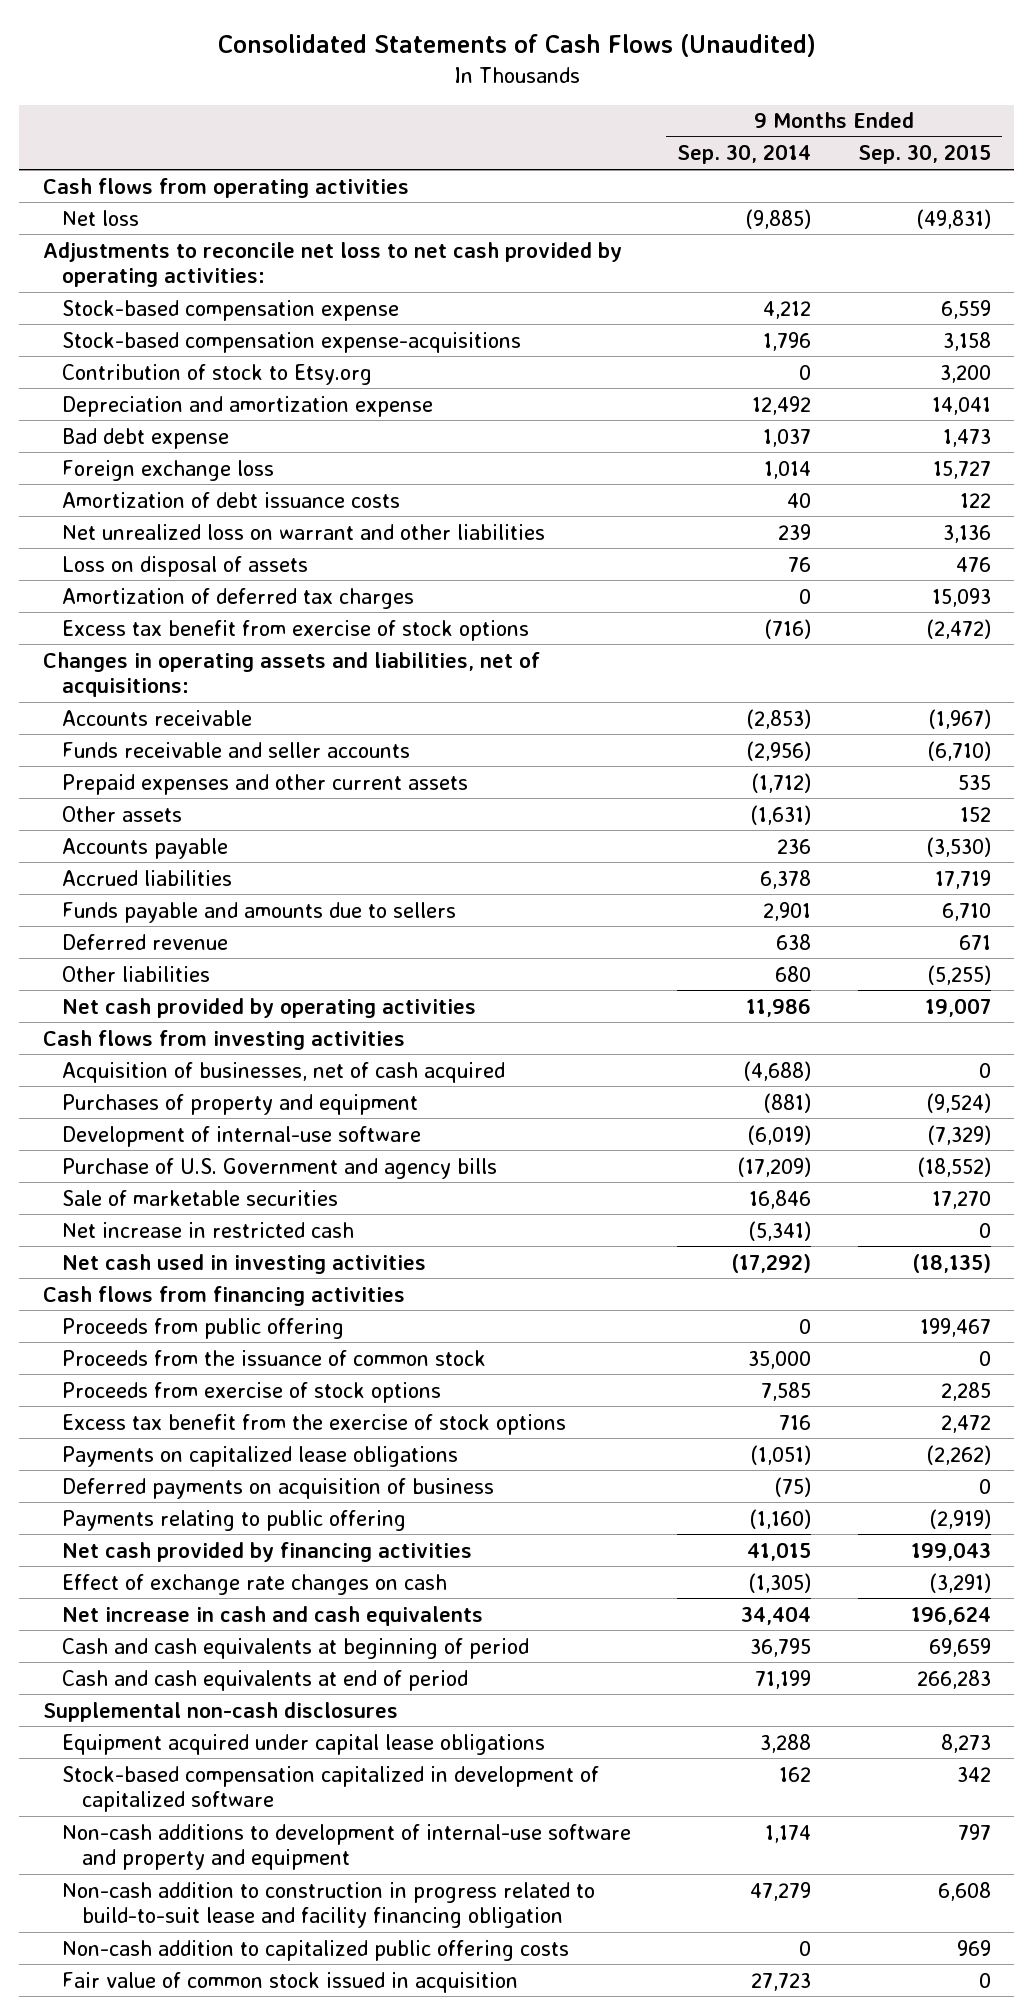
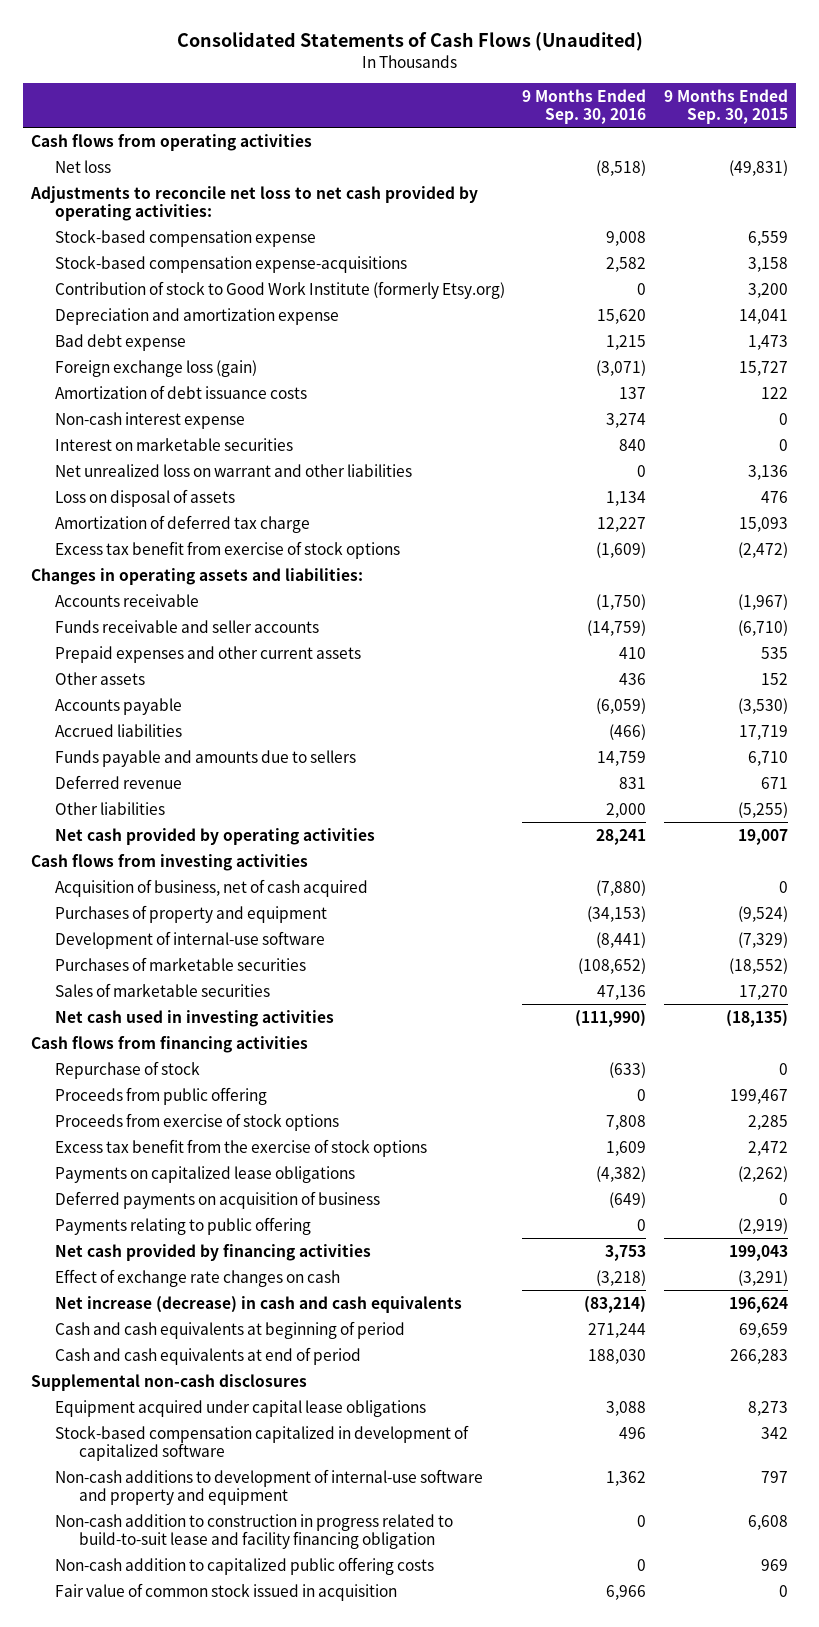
- | 9 Months Ended Sep. 30, 2014 | 9 Months Ended Sep. 30, 2015
+ | 9 Months Ended Sep. 30, 2016 | 9 Months Ended Sep. 30, 2015
- Contribution of stock to Etsy.org | 0 | 3,200
+ Contribution of stock to Good Work Institute (formerly Etsy.org) | 0 | 3,200
- Foreign exchange loss | 1,014 | 15,727
+ Foreign exchange loss (gain) | (3,071) | 15,727
+ Non-cash interest expense | 3,274 | 0
+ Interest on marketable securities | 840 | 0
- Amortization of deferred tax charges | 0 | 15,093
+ Amortization of deferred tax charge | 12,227 | 15,093
- Changes in operating assets and liabilities, net of acquisitions:
+ Changes in operating assets and liabilities:
- Acquisition of businesses, net of cash acquired | (4,688) | 0
+ Acquisition of business, net of cash acquired | (7,880) | 0
- Purchase of U.S. Government and agency bills | (17,209) | (18,552)
- Sale of marketable securities | 16,846 | 17,270
- Net increase in restricted cash | (5,341) | 0
+ Purchases of marketable securities | (108,652) | (18,552)
+ Sales of marketable securities | 47,136 | 17,270
+ Repurchase of stock | (633) | 0
- Proceeds from the issuance of common stock | 35,000 | 0
- Net increase in cash and cash equivalents | 34,404 | 196,624
+ Net increase (decrease) in cash and cash equivalents | (83,214) | 196,624

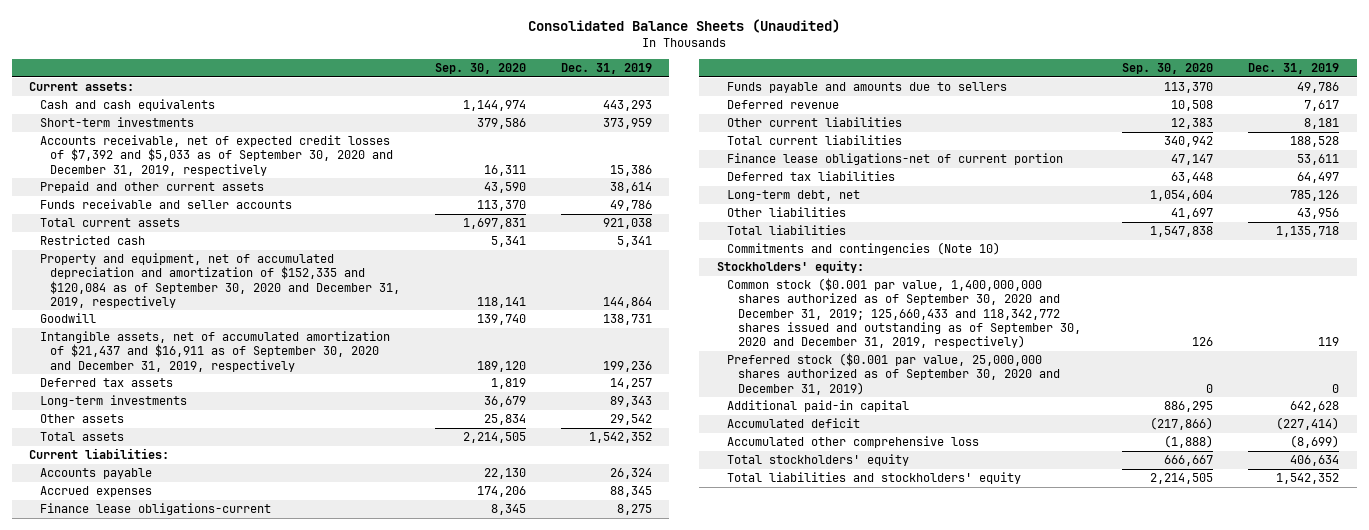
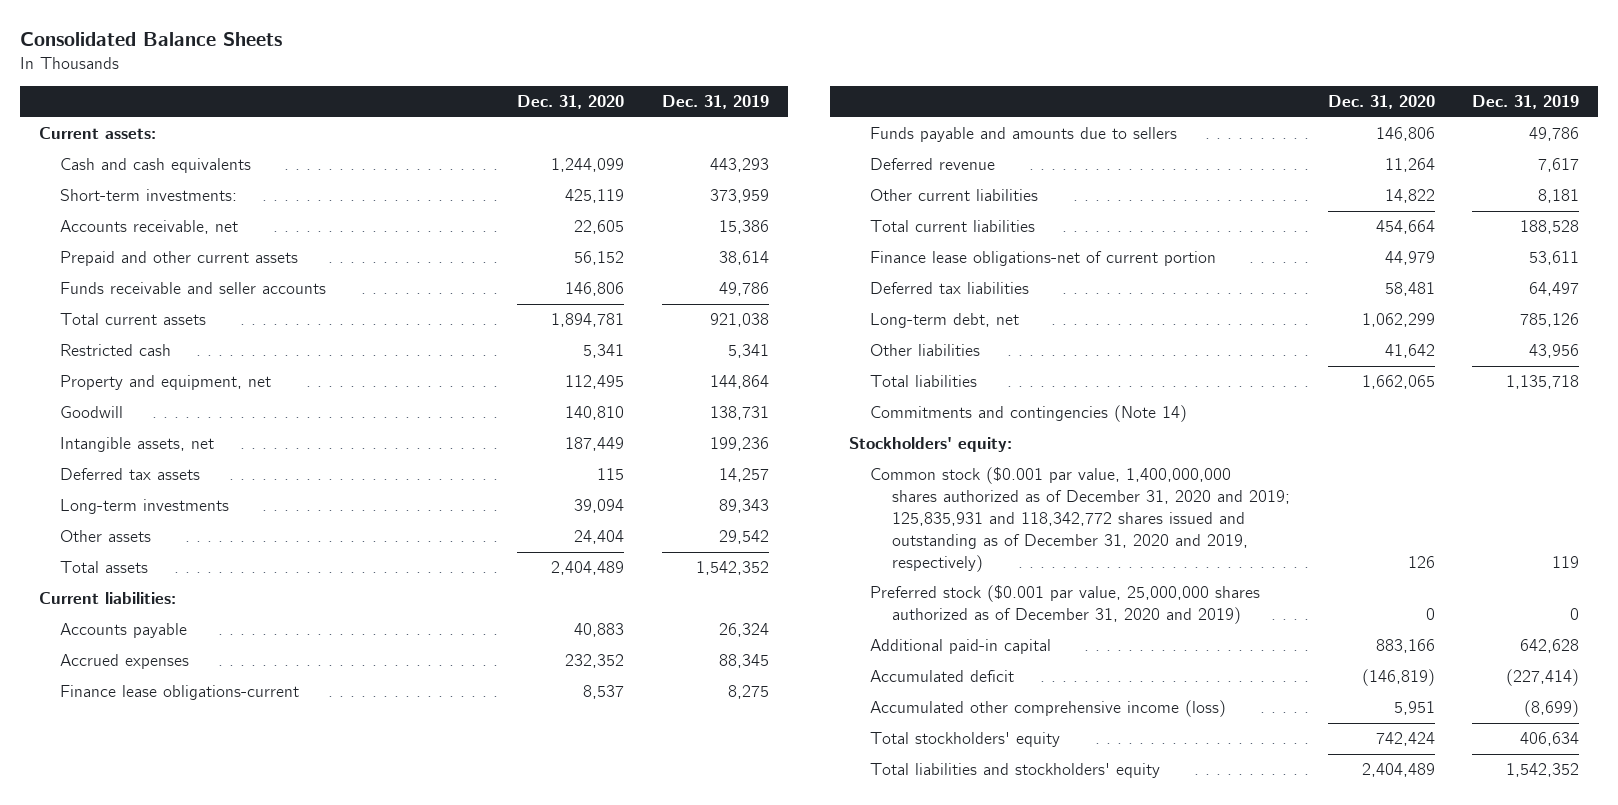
- Consolidated Balance Sheets (Unaudited)
+ Consolidated Balance Sheets
- | Sep. 30, 2020 | Dec. 31, 2019
+ | Dec. 31, 2020 | Dec. 31, 2019
- Short-term investments | 379,586 | 373,959
- Accounts receivable, net of expected credit losses of $7,392 and $5,033 as of September 30, 2020 and December 31, 2019, respectively | 16,311 | 15,386
+ Short-term investments: | 425,119 | 373,959
+ Accounts receivable, net | 22,605 | 15,386
- Property and equipment, net of accumulated depreciation and amortization of $152,335 and $120,084 as of September 30, 2020 and December 31, 2019, respectively | 118,141 | 144,864
+ Property and equipment, net | 112,495 | 144,864
- Intangible assets, net of accumulated amortization of $21,437 and $16,911 as of September 30, 2020 and December 31, 2019, respectively | 189,120 | 199,236
+ Intangible assets, net | 187,449 | 199,236
- Commitments and contingencies (Note 10)
+ Commitments and contingencies (Note 14)
- Common stock ($0.001 par value, 1,400,000,000 shares authorized as of September 30, 2020 and December 31, 2019; 125,660,433 and 118,342,772 shares issued and outstanding as of September 30, 2020 and December 31, 2019, respectively) | 126 | 119
- Preferred stock ($0.001 par value, 25,000,000 shares authorized as of September 30, 2020 and December 31, 2019) | 0 | 0
+ Common stock ($0.001 par value, 1,400,000,000 shares authorized as of December 31, 2020 and 2019; 125,835,931 and 118,342,772 shares issued and outstanding as of December 31, 2020 and 2019, respectively) | 126 | 119
+ Preferred stock ($0.001 par value, 25,000,000 shares authorized as of December 31, 2020 and 2019) | 0 | 0
- Accumulated other comprehensive loss | (1,888) | (8,699)
+ Accumulated other comprehensive income (loss) | 5,951 | (8,699)

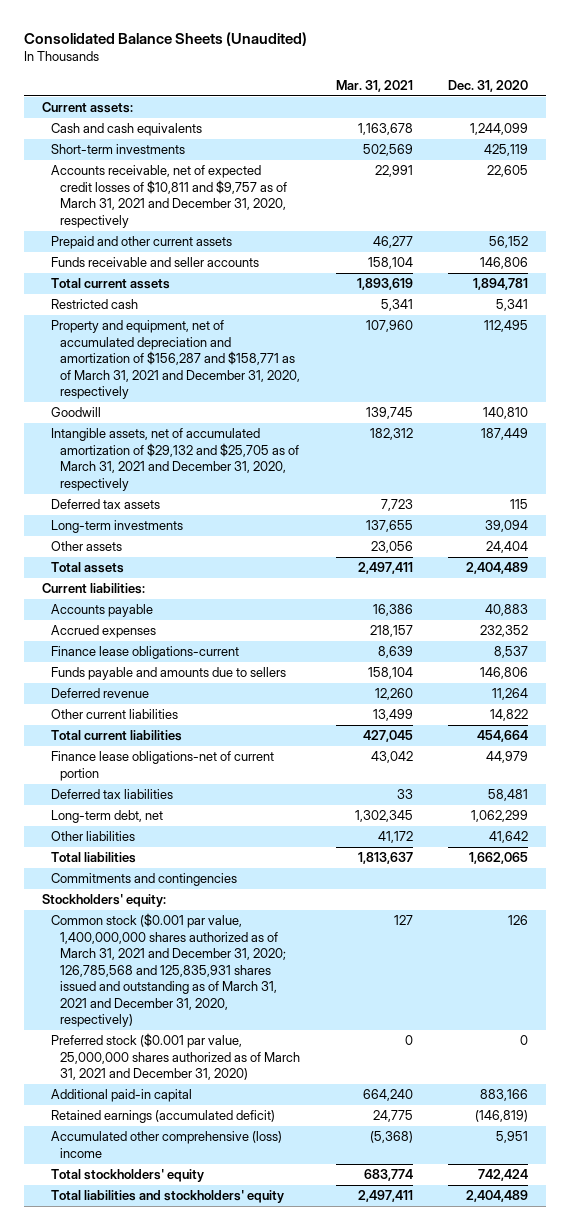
- Consolidated Balance Sheets
+ Consolidated Balance Sheets (Unaudited)
- | Dec. 31, 2020 | Dec. 31, 2019
+ | Mar. 31, 2021 | Dec. 31, 2020
- Short-term investments: | 425,119 | 373,959
- Accounts receivable, net | 22,605 | 15,386
+ Short-term investments | 502,569 | 425,119
+ Accounts receivable, net of expected credit losses of $10,811 and $9,757 as of March 31, 2021 and December 31, 2020, respectively | 22,991 | 22,605
- Property and equipment, net | 112,495 | 144,864
+ Property and equipment, net of accumulated depreciation and amortization of $156,287 and $158,771 as of March 31, 2021 and December 31, 2020, respectively | 107,960 | 112,495
- Intangible assets, net | 187,449 | 199,236
+ Intangible assets, net of accumulated amortization of $29,132 and $25,705 as of March 31, 2021 and December 31, 2020, respectively | 182,312 | 187,449
- Commitments and contingencies (Note 14)
+ Commitments and contingencies
- Common stock ($0.001 par value, 1,400,000,000 shares authorized as of December 31, 2020 and 2019; 125,835,931 and 118,342,772 shares issued and outstanding as of December 31, 2020 and 2019, respectively) | 126 | 119
- Preferred stock ($0.001 par value, 25,000,000 shares authorized as of December 31, 2020 and 2019) | 0 | 0
+ Common stock ($0.001 par value, 1,400,000,000 shares authorized as of March 31, 2021 and December 31, 2020; 126,785,568 and 125,835,931 shares issued and outstanding as of March 31, 2021 and December 31, 2020, respectively) | 127 | 126
+ Preferred stock ($0.001 par value, 25,000,000 shares authorized as of March 31, 2021 and December 31, 2020) | 0 | 0
- Accumulated deficit | (146,819) | (227,414)
- Accumulated other comprehensive income (loss) | 5,951 | (8,699)
+ Retained earnings (accumulated deficit) | 24,775 | (146,819)
+ Accumulated other comprehensive (loss) income | (5,368) | 5,951

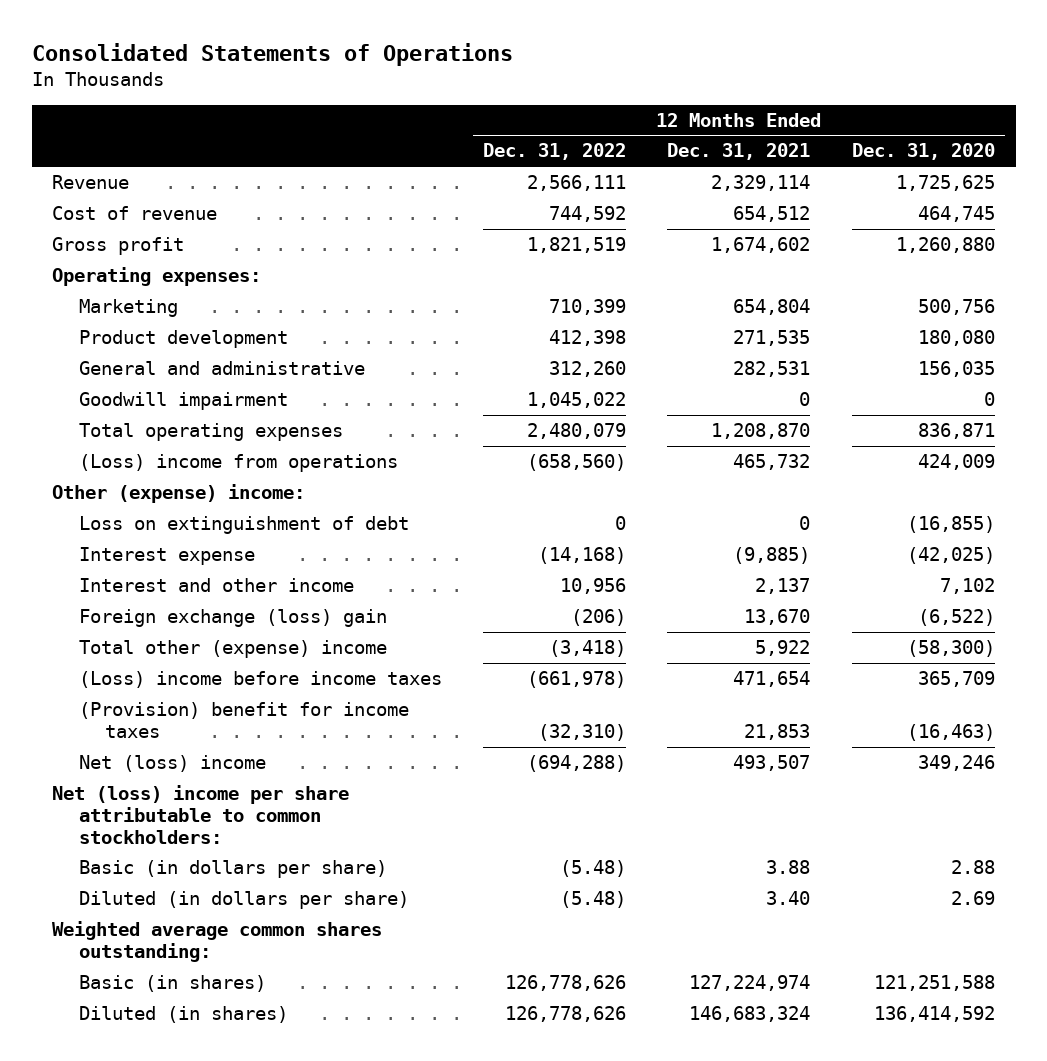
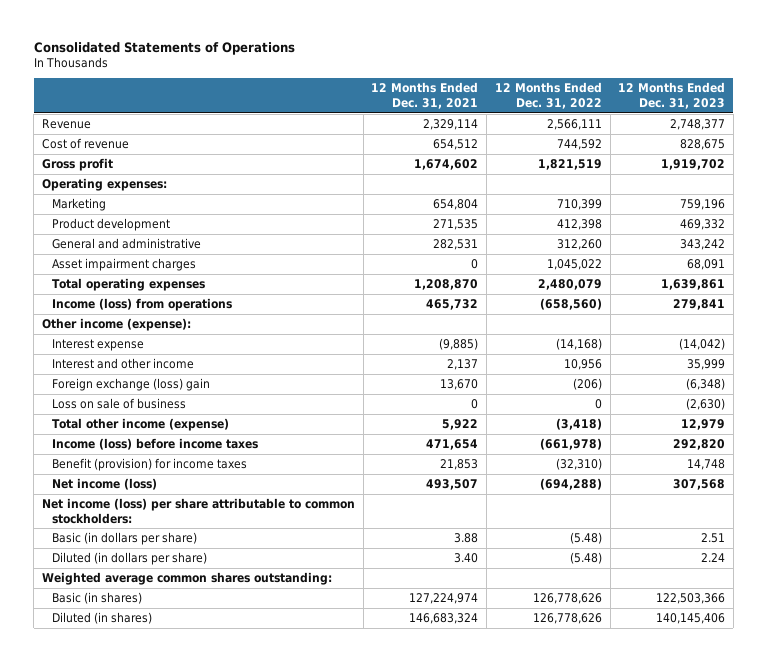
- | 12 Months Ended Dec. 31, 2022 | 12 Months Ended Dec. 31, 2021 | 12 Months Ended Dec. 31, 2020
+ | 12 Months Ended Dec. 31, 2021 | 12 Months Ended Dec. 31, 2022 | 12 Months Ended Dec. 31, 2023
- Goodwill impairment | 1,045,022 | 0 | 0
+ Asset impairment charges | 0 | 1,045,022 | 68,091
- (Loss) income from operations | (658,560) | 465,732 | 424,009
- Other (expense) income:
- Loss on extinguishment of debt | 0 | 0 | (16,855)
+ Income (loss) from operations | 465,732 | (658,560) | 279,841
+ Other income (expense):
- Total other (expense) income | (3,418) | 5,922 | (58,300)
- (Loss) income before income taxes | (661,978) | 471,654 | 365,709
- (Provision) benefit for income taxes | (32,310) | 21,853 | (16,463)
- Net (loss) income | (694,288) | 493,507 | 349,246
- Net (loss) income per share attributable to common stockholders:
+ Loss on sale of business | 0 | 0 | (2,630)
+ Total other income (expense) | 5,922 | (3,418) | 12,979
+ Income (loss) before income taxes | 471,654 | (661,978) | 292,820
+ Benefit (provision) for income taxes | 21,853 | (32,310) | 14,748
+ Net income (loss) | 493,507 | (694,288) | 307,568
+ Net income (loss) per share attributable to common stockholders:

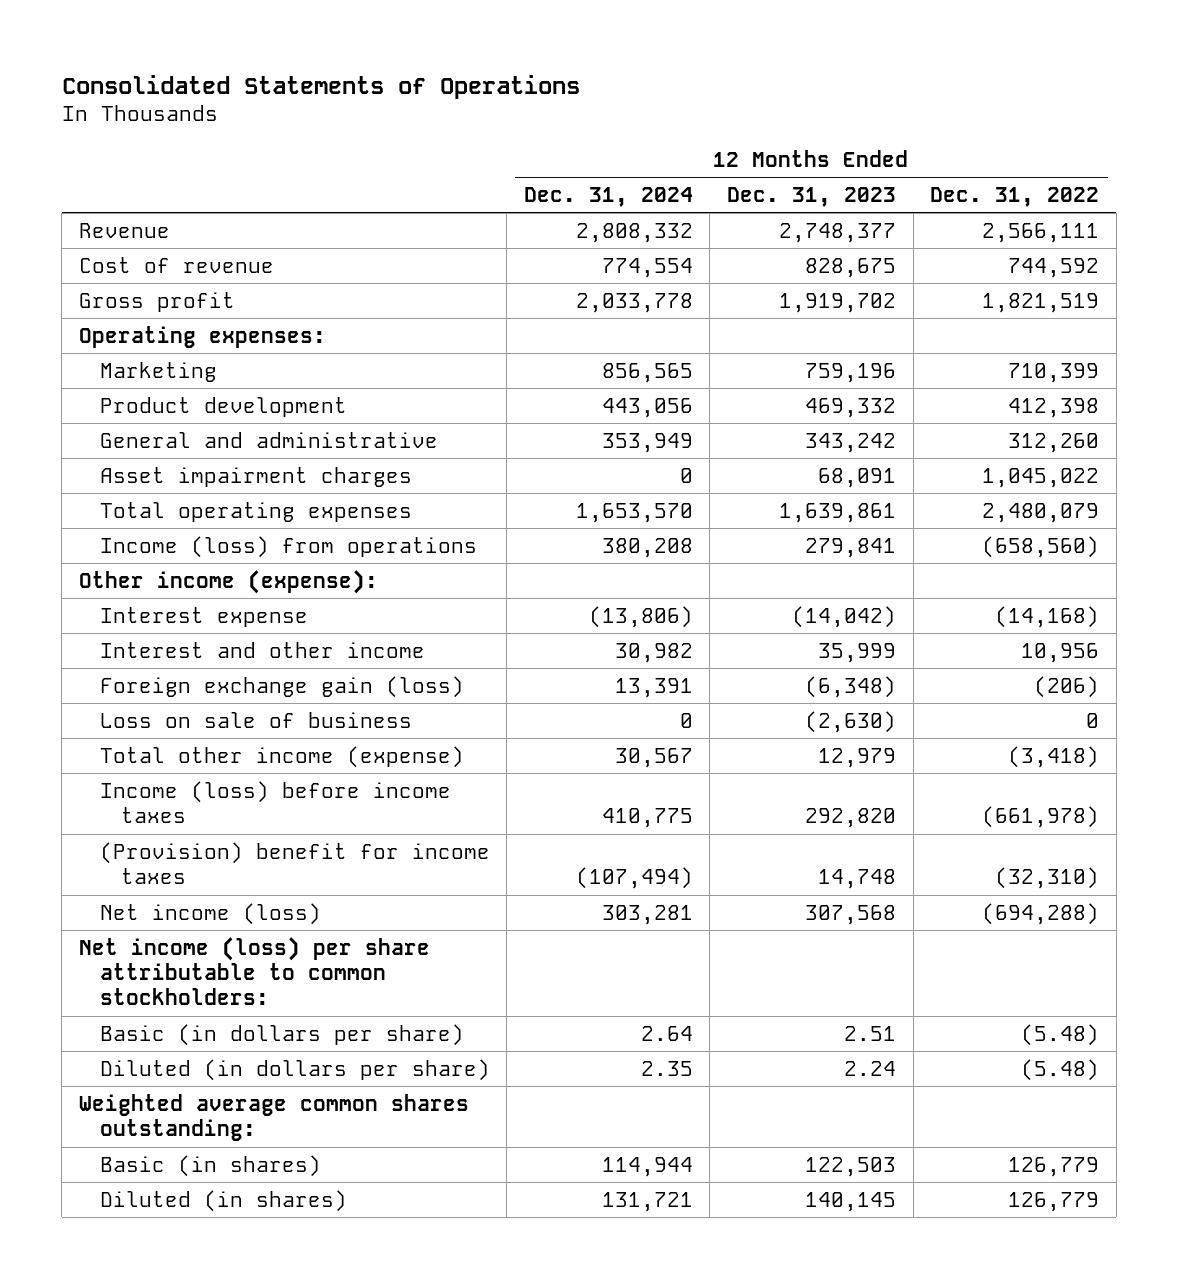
- | 12 Months Ended Dec. 31, 2021 | 12 Months Ended Dec. 31, 2022 | 12 Months Ended Dec. 31, 2023
+ | 12 Months Ended Dec. 31, 2024 | 12 Months Ended Dec. 31, 2023 | 12 Months Ended Dec. 31, 2022
- Foreign exchange (loss) gain | 13,670 | (206) | (6,348)
+ Foreign exchange gain (loss) | 13,391 | (6,348) | (206)
- Benefit (provision) for income taxes | 21,853 | (32,310) | 14,748
+ (Provision) benefit for income taxes | (107,494) | 14,748 | (32,310)
- Basic (in shares) | 127,224,974 | 126,778,626 | 122,503,366
- Diluted (in shares) | 146,683,324 | 126,778,626 | 140,145,406
+ Basic (in shares) | 114,944 | 122,503 | 126,779
+ Diluted (in shares) | 131,721 | 140,145 | 126,779

